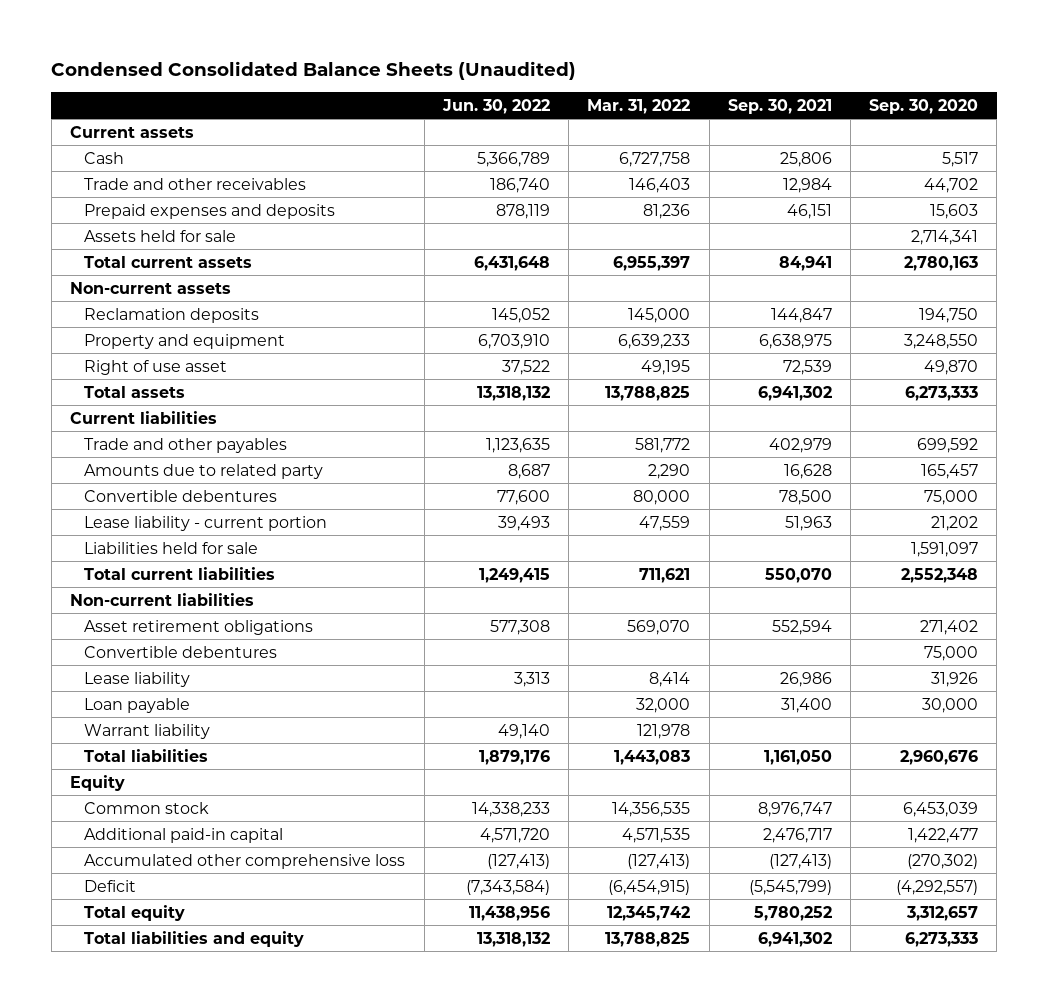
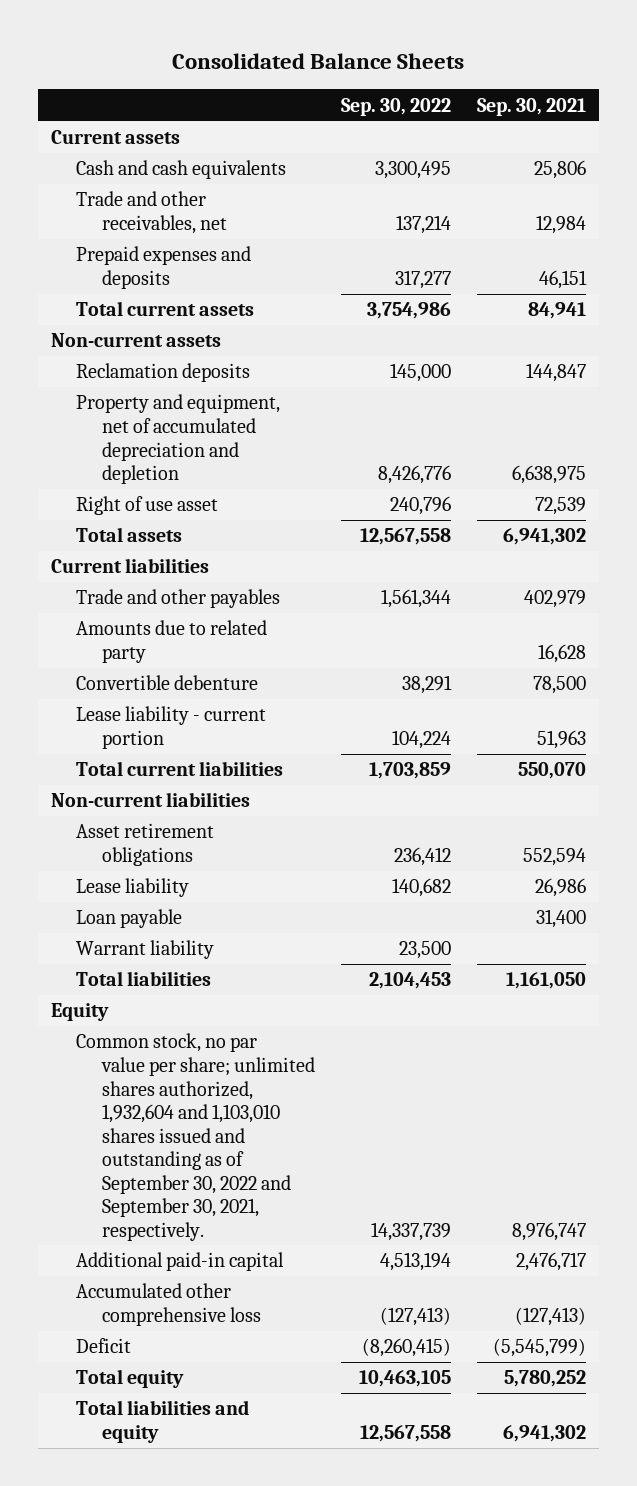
- Condensed Consolidated Balance Sheets (Unaudited)
+ Consolidated Balance Sheets
- | Jun. 30, 2022 | Mar. 31, 2022 | Sep. 30, 2021 | Sep. 30, 2020
+ | Sep. 30, 2022 | Sep. 30, 2021
- Cash | 5,366,789 | 6,727,758 | 25,806 | 5,517
- Trade and other receivables | 186,740 | 146,403 | 12,984 | 44,702
+ Cash and cash equivalents | 3,300,495 | 25,806
+ Trade and other receivables, net | 137,214 | 12,984
- Assets held for sale | | | | 2,714,341
- Property and equipment | 6,703,910 | 6,639,233 | 6,638,975 | 3,248,550
+ Property and equipment, net of accumulated depreciation and depletion | 8,426,776 | 6,638,975
- Convertible debentures | 77,600 | 80,000 | 78,500 | 75,000
+ Convertible debenture | 38,291 | 78,500
- Liabilities held for sale | | | | 1,591,097
- Convertible debentures | | | | 75,000
- Common stock | 14,338,233 | 14,356,535 | 8,976,747 | 6,453,039
+ Common stock, no par value per share; unlimited shares authorized, 1,932,604 and 1,103,010 shares issued and outstanding as of September 30, 2022 and September 30, 2021, respectively. | 14,337,739 | 8,976,747

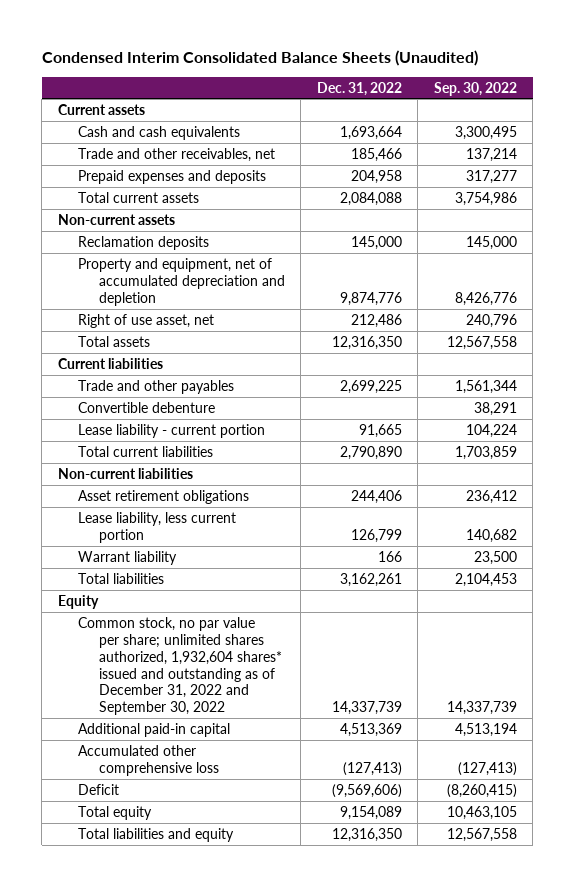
- Consolidated Balance Sheets
+ Condensed Interim Consolidated Balance Sheets (Unaudited)
- | Sep. 30, 2022 | Sep. 30, 2021
+ | Dec. 31, 2022 | Sep. 30, 2022
- Right of use asset | 240,796 | 72,539
+ Right of use asset, net | 212,486 | 240,796
- Amounts due to related party | | 16,628
- Lease liability | 140,682 | 26,986
- Loan payable | | 31,400
+ Lease liability, less current portion | 126,799 | 140,682
- Common stock, no par value per share; unlimited shares authorized, 1,932,604 and 1,103,010 shares issued and outstanding as of September 30, 2022 and September 30, 2021, respectively. | 14,337,739 | 8,976,747
+ Common stock, no par value per share; unlimited shares authorized, 1,932,604 shares* issued and outstanding as of December 31, 2022 and September 30, 2022 | 14,337,739 | 14,337,739

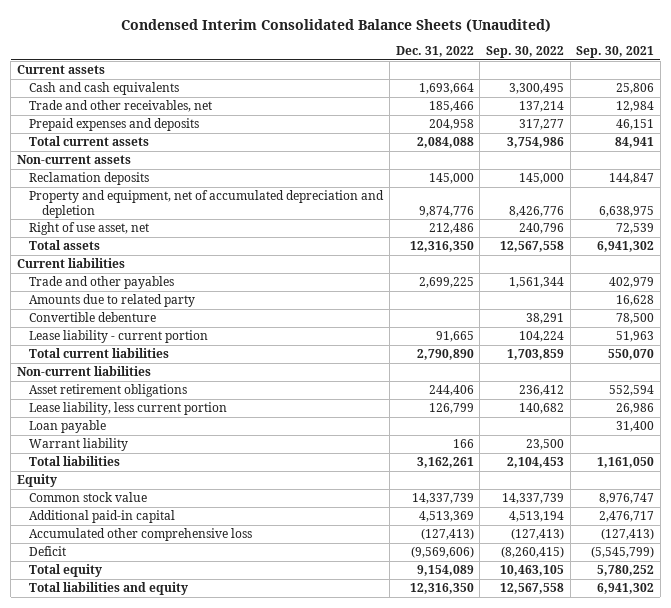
- | Dec. 31, 2022 | Sep. 30, 2022
+ | Dec. 31, 2022 | Sep. 30, 2022 | Sep. 30, 2021
+ Amounts due to related party | | | 16,628
+ Loan payable | | | 31,400
- Common stock, no par value per share; unlimited shares authorized, 1,932,604 shares* issued and outstanding as of December 31, 2022 and September 30, 2022 | 14,337,739 | 14,337,739
+ Common stock value | 14,337,739 | 14,337,739 | 8,976,747

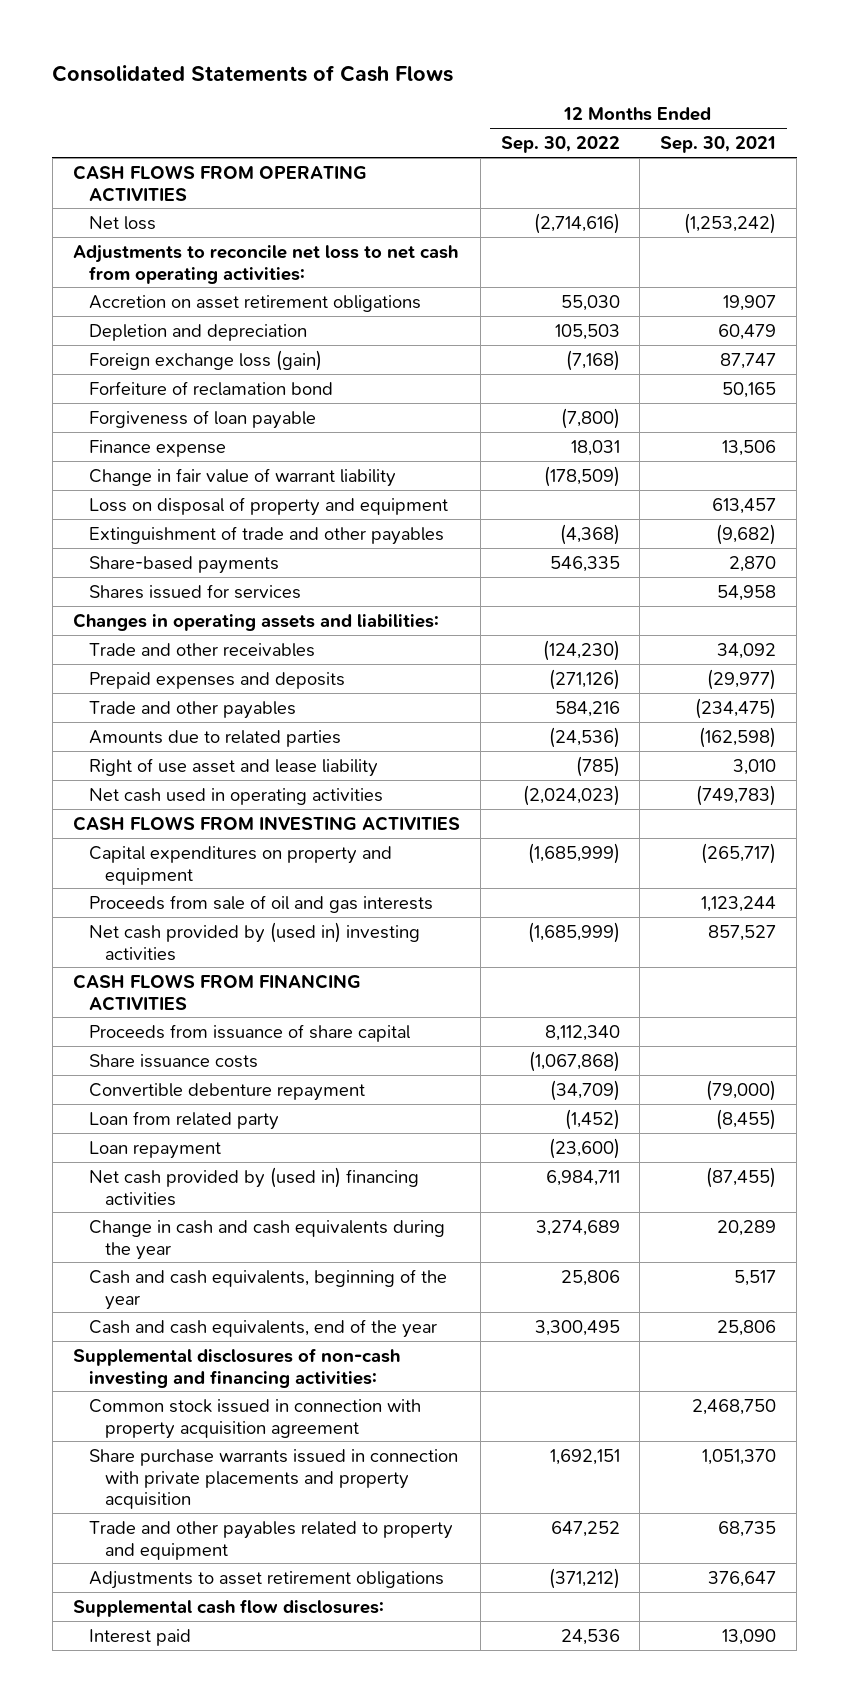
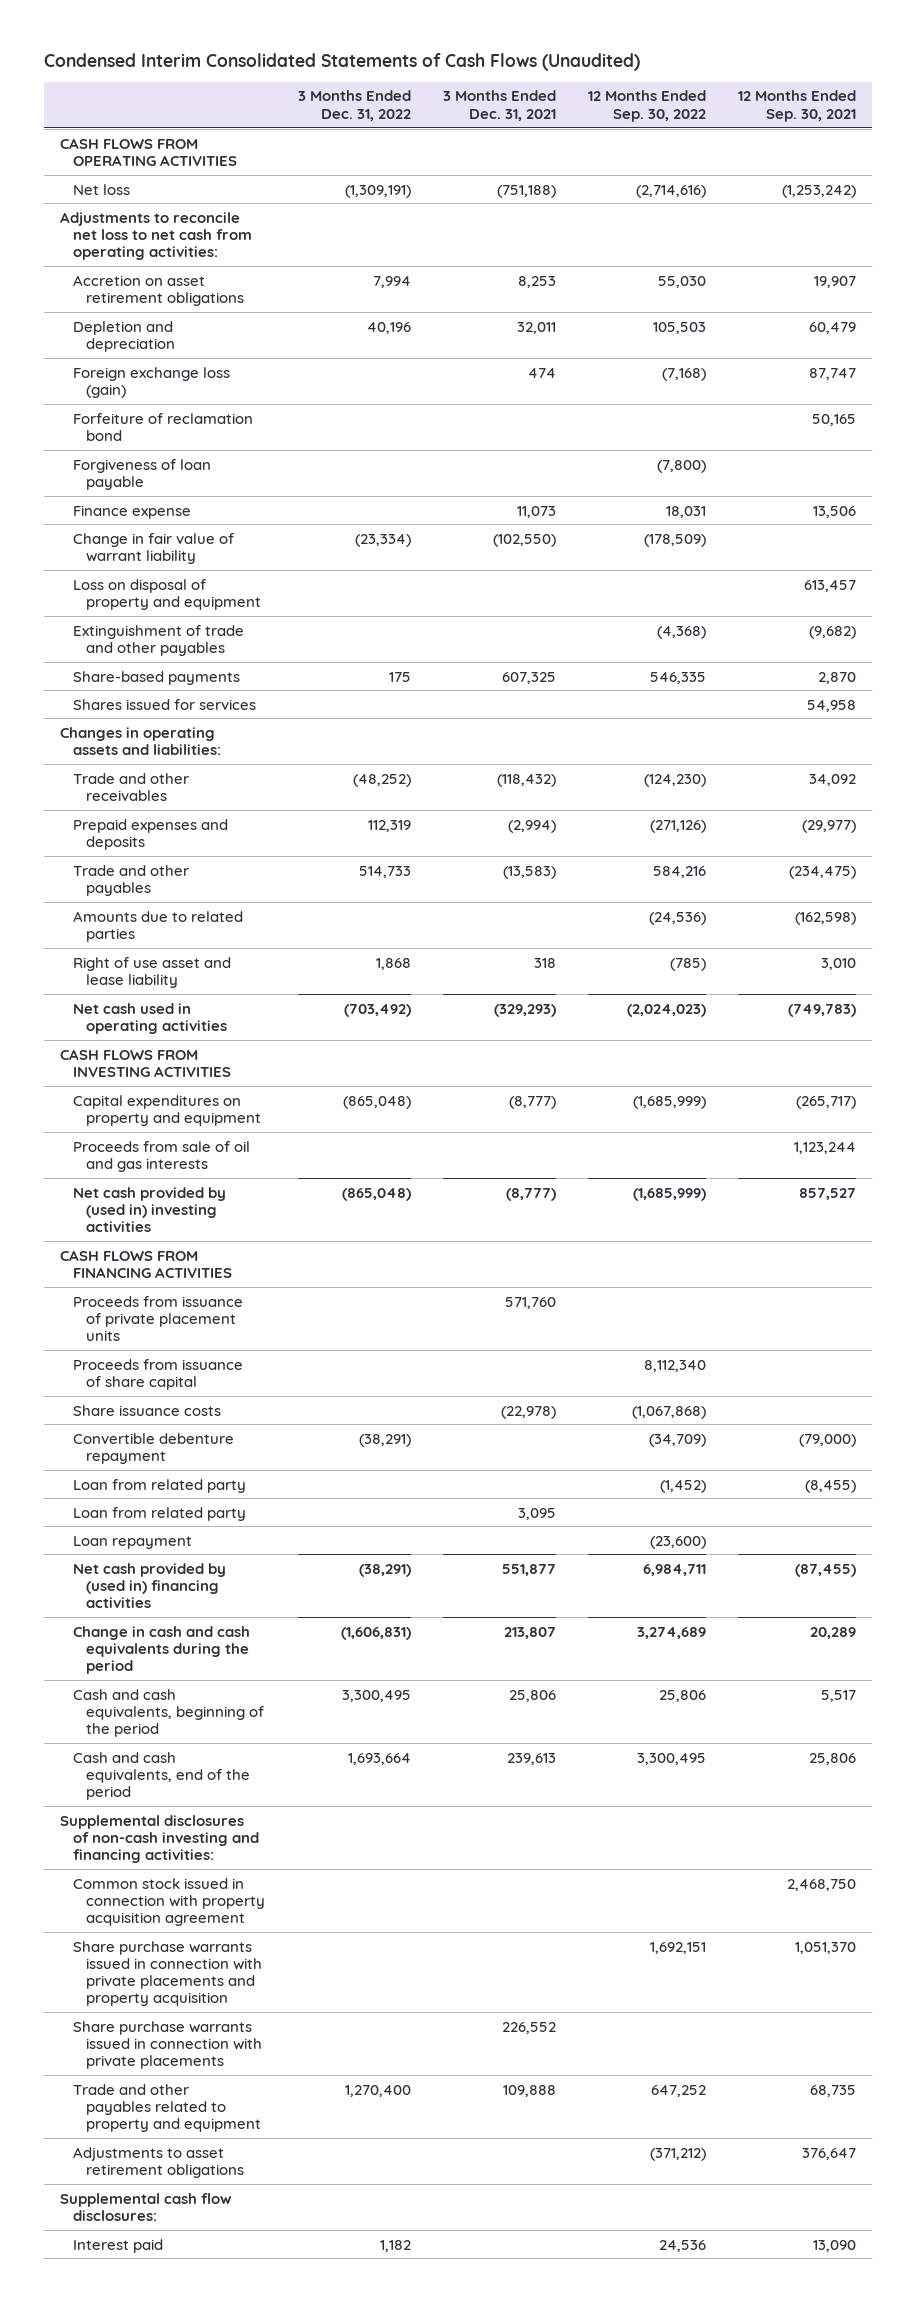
- Consolidated Statements of Cash Flows
+ Condensed Interim Consolidated Statements of Cash Flows (Unaudited)
- | 12 Months Ended Sep. 30, 2022 | 12 Months Ended Sep. 30, 2021
+ | 3 Months Ended Dec. 31, 2022 | 3 Months Ended Dec. 31, 2021 | 12 Months Ended Sep. 30, 2022 | 12 Months Ended Sep. 30, 2021
+ Proceeds from issuance of private placement units | | 571,760 | |
+ Loan from related party | | 3,095 | |
- Change in cash and cash equivalents during the year | 3,274,689 | 20,289
- Cash and cash equivalents, beginning of the year | 25,806 | 5,517
- Cash and cash equivalents, end of the year | 3,300,495 | 25,806
+ Change in cash and cash equivalents during the period | (1,606,831) | 213,807 | 3,274,689 | 20,289
+ Cash and cash equivalents, beginning of the period | 3,300,495 | 25,806 | 25,806 | 5,517
+ Cash and cash equivalents, end of the period | 1,693,664 | 239,613 | 3,300,495 | 25,806
+ Share purchase warrants issued in connection with private placements | | 226,552 | |

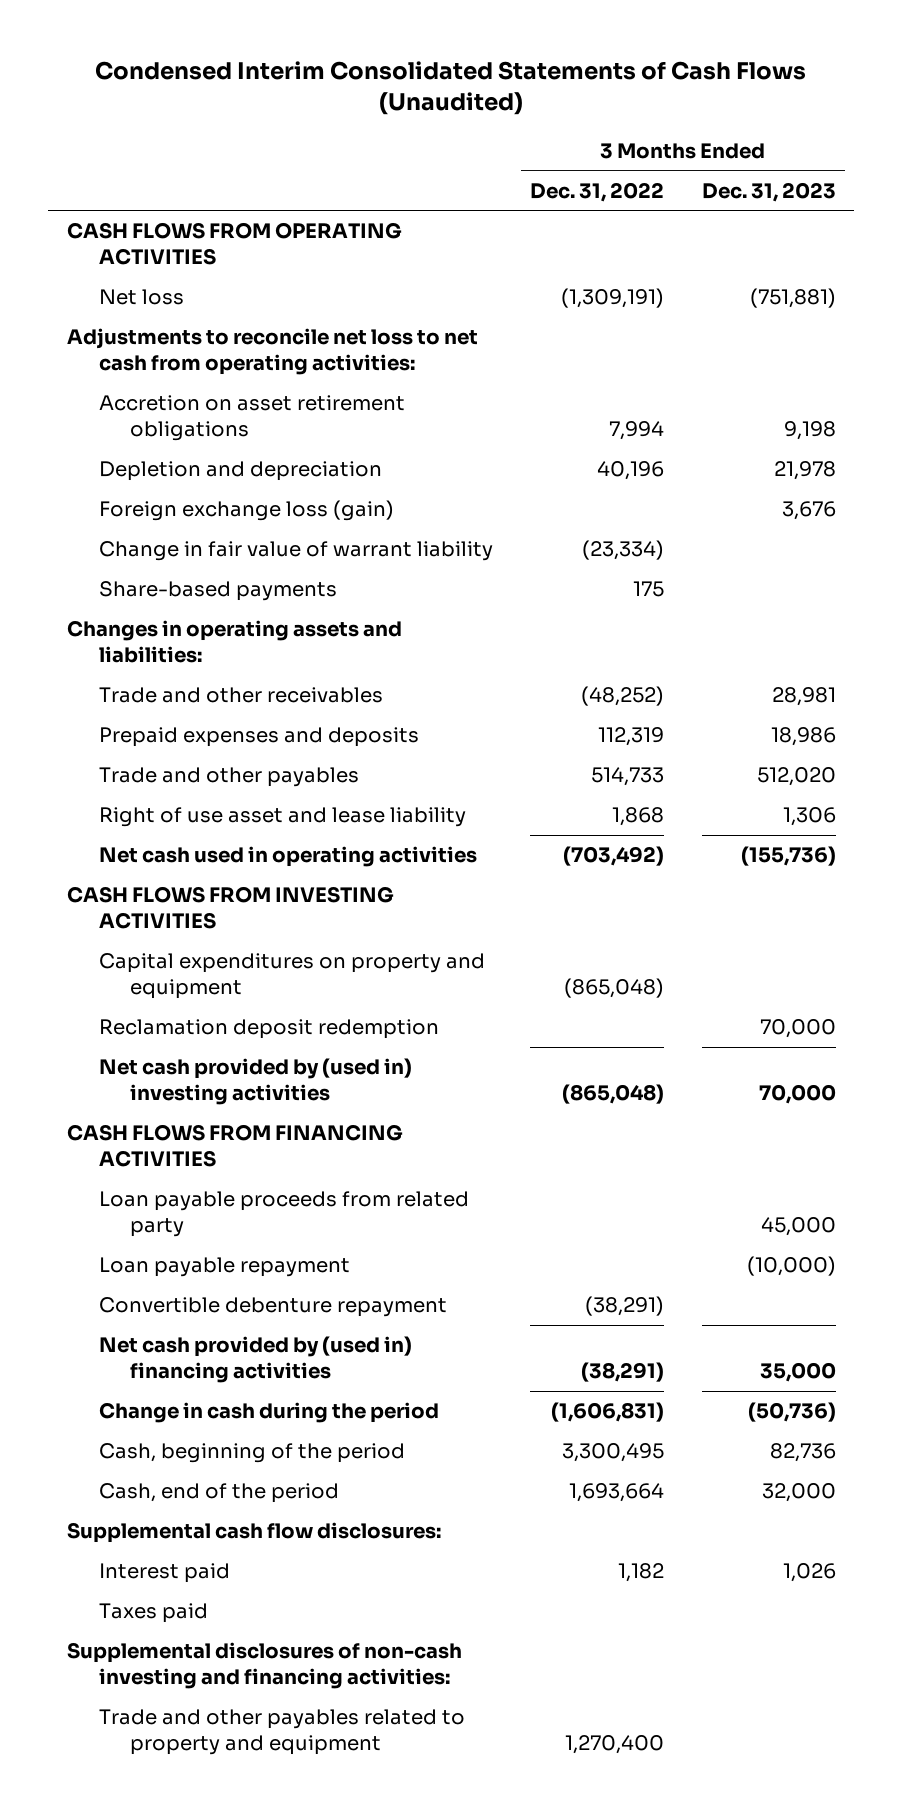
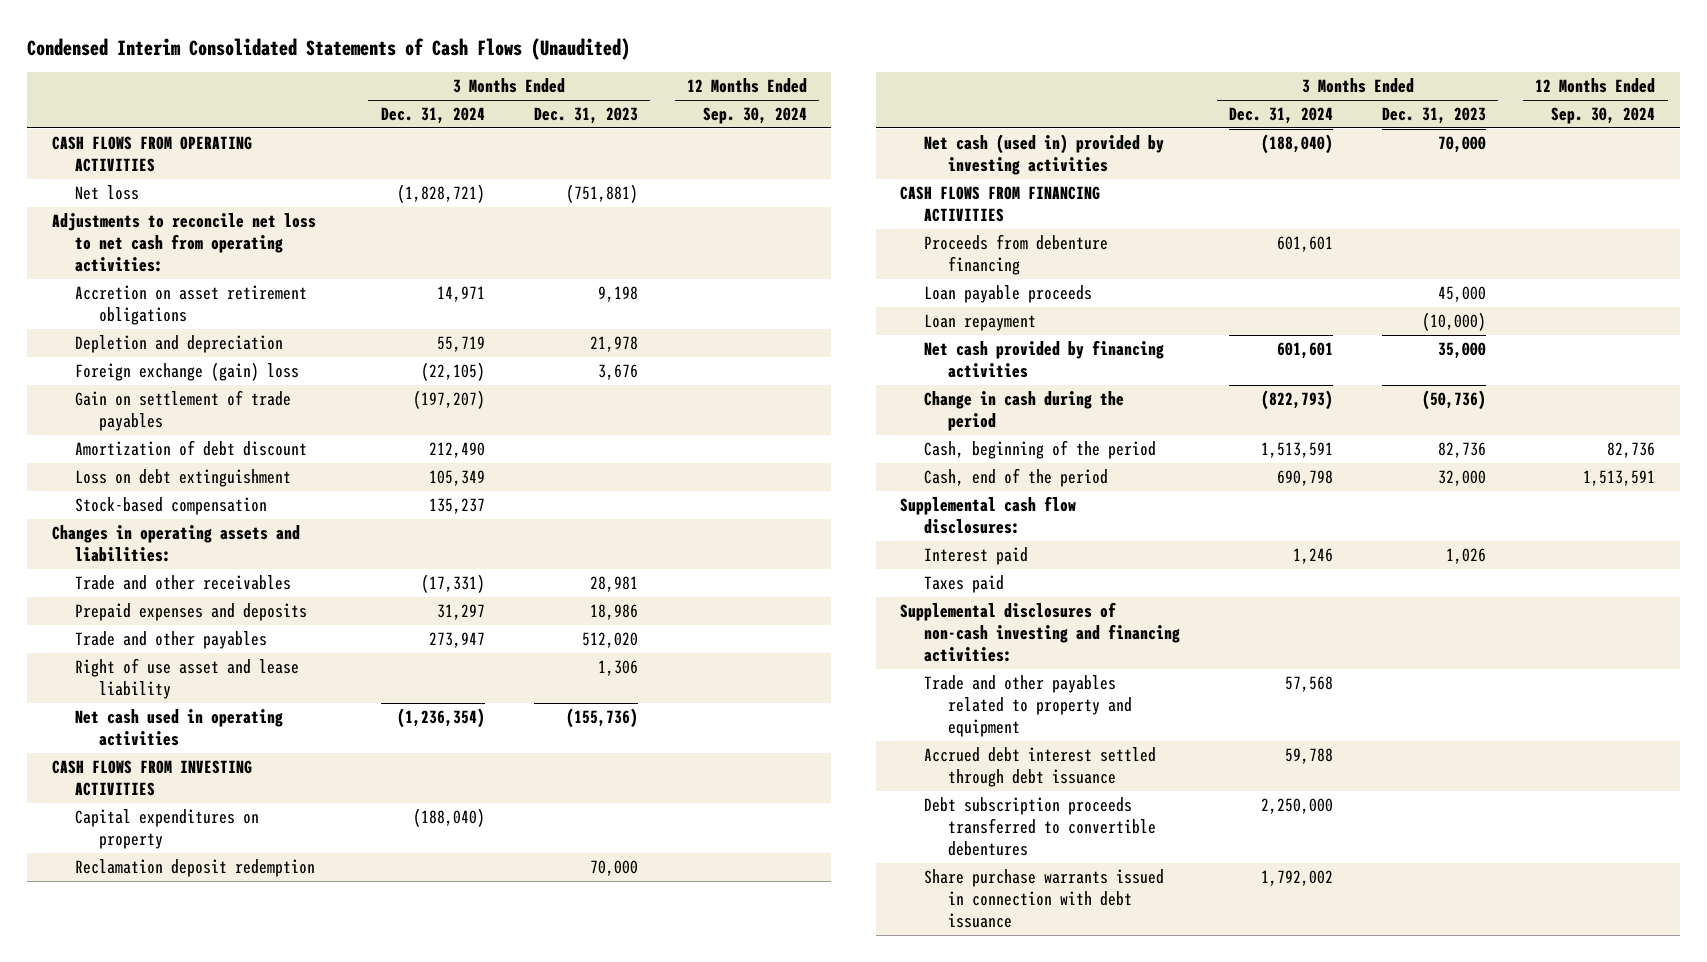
- | 3 Months Ended Dec. 31, 2022 | 3 Months Ended Dec. 31, 2023
+ | 3 Months Ended Dec. 31, 2024 | 3 Months Ended Dec. 31, 2023 | 12 Months Ended Sep. 30, 2024
- Foreign exchange loss (gain) | | 3,676
- Change in fair value of warrant liability | (23,334) |
- Share-based payments | 175 |
+ Foreign exchange (gain) loss | (22,105) | 3,676 |
+ Gain on settlement of trade payables | (197,207) | |
+ Amortization of debt discount | 212,490 | |
+ Loss on debt extinguishment | 105,349 | |
+ Stock-based compensation | 135,237 | |
- Capital expenditures on property and equipment | (865,048) |
+ Capital expenditures on property | (188,040) | |
- Net cash provided by (used in) investing activities | (865,048) | 70,000
+ Net cash (used in) provided by investing activities | (188,040) | 70,000 |
- Loan payable proceeds from related party | | 45,000
- Loan payable repayment | | (10,000)
- Convertible debenture repayment | (38,291) |
- Net cash provided by (used in) financing activities | (38,291) | 35,000
+ Proceeds from debenture financing | 601,601 | |
+ Loan payable proceeds | | 45,000 |
+ Loan repayment | | (10,000) |
+ Net cash provided by financing activities | 601,601 | 35,000 |
+ Accrued debt interest settled through debt issuance | 59,788 | |
+ Debt subscription proceeds transferred to convertible debentures | 2,250,000 | |
+ Share purchase warrants issued in connection with debt issuance | 1,792,002 | |

